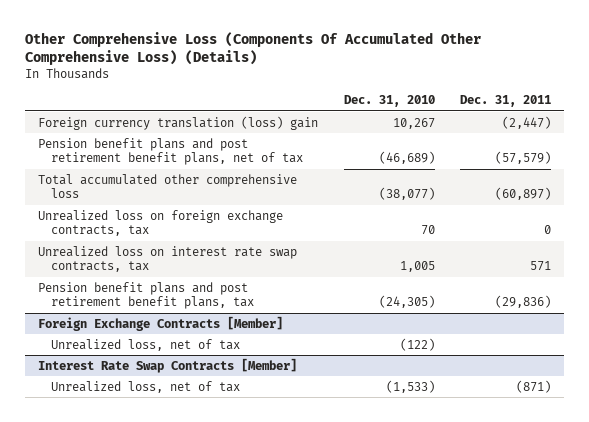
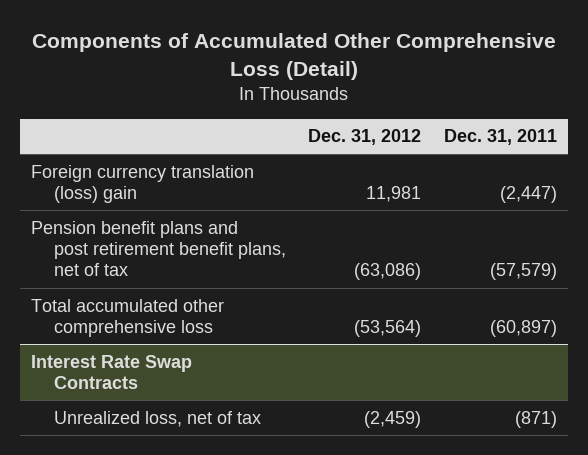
- Other Comprehensive Loss (Components Of Accumulated Other Comprehensive Loss) (Details)
+ Components of Accumulated Other Comprehensive Loss (Detail)
- | Dec. 31, 2010 | Dec. 31, 2011
+ | Dec. 31, 2012 | Dec. 31, 2011
- Unrealized loss on foreign exchange contracts, tax | 70 | 0
- Unrealized loss on interest rate swap contracts, tax | 1,005 | 571
- Pension benefit plans and post retirement benefit plans, tax | (24,305) | (29,836)
- Foreign Exchange Contracts [Member]
- Unrealized loss, net of tax | (122) |
- Interest Rate Swap Contracts [Member]
+ Interest Rate Swap Contracts

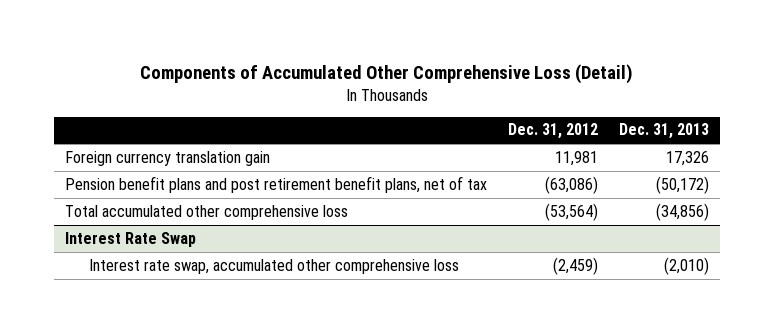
- | Dec. 31, 2012 | Dec. 31, 2011
+ | Dec. 31, 2012 | Dec. 31, 2013
- Foreign currency translation (loss) gain | 11,981 | (2,447)
+ Foreign currency translation gain | 11,981 | 17,326
- Interest Rate Swap Contracts
- Unrealized loss, net of tax | (2,459) | (871)
+ Interest Rate Swap
+ Interest rate swap, accumulated other comprehensive loss | (2,459) | (2,010)

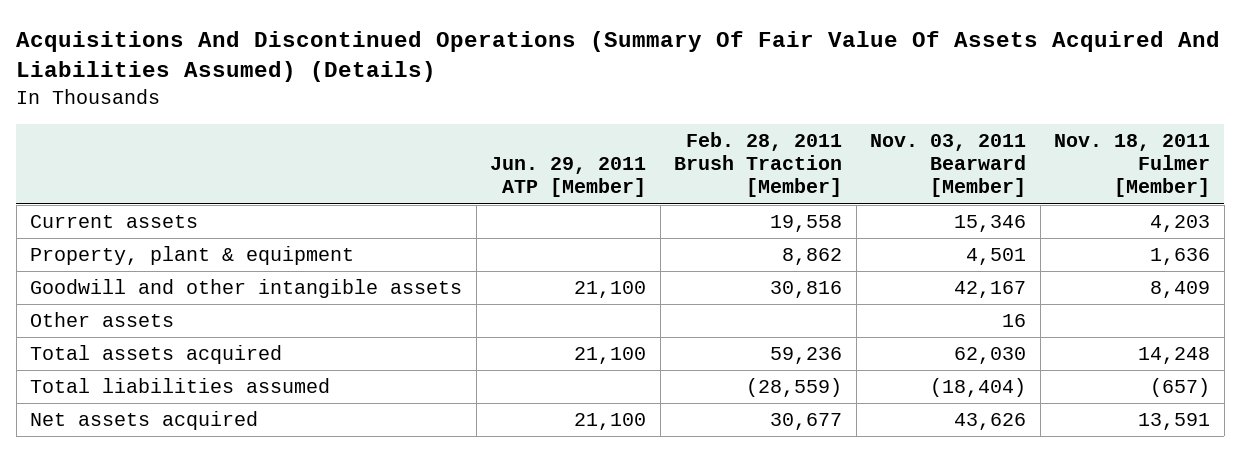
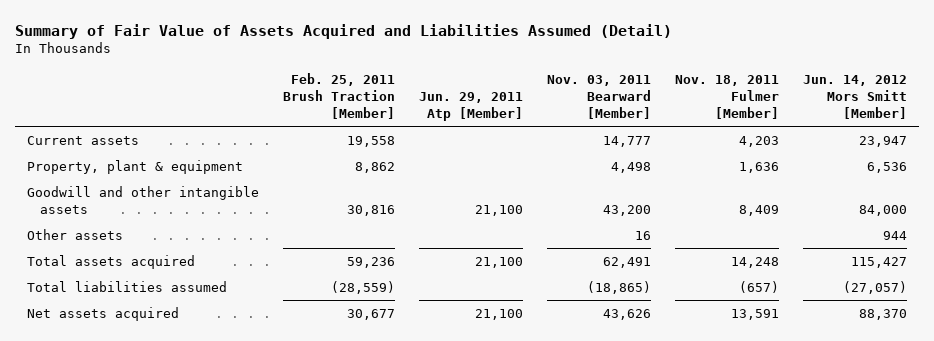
- Acquisitions And Discontinued Operations (Summary Of Fair Value Of Assets Acquired And Liabilities Assumed) (Details)
+ Summary of Fair Value of Assets Acquired and Liabilities Assumed (Detail)
- | Jun. 29, 2011 ATP [Member] | Feb. 28, 2011 Brush Traction [Member] | Nov. 03, 2011 Bearward [Member] | Nov. 18, 2011 Fulmer [Member]
+ | Feb. 25, 2011 Brush Traction [Member] | Jun. 29, 2011 Atp [Member] | Nov. 03, 2011 Bearward [Member] | Nov. 18, 2011 Fulmer [Member] | Jun. 14, 2012 Mors Smitt [Member]
- Current assets | | 19,558 | 15,346 | 4,203
- Property, plant & equipment | | 8,862 | 4,501 | 1,636
- Goodwill and other intangible assets | 21,100 | 30,816 | 42,167 | 8,409
+ Current assets | 19,558 | | 14,777 | 4,203 | 23,947
+ Property, plant & equipment | 8,862 | | 4,498 | 1,636 | 6,536
+ Goodwill and other intangible assets | 30,816 | 21,100 | 43,200 | 8,409 | 84,000
- Total assets acquired | 21,100 | 59,236 | 62,030 | 14,248
- Total liabilities assumed | | (28,559) | (18,404) | (657)
+ Total assets acquired | 59,236 | 21,100 | 62,491 | 14,248 | 115,427
+ Total liabilities assumed | (28,559) | | (18,865) | (657) | (27,057)

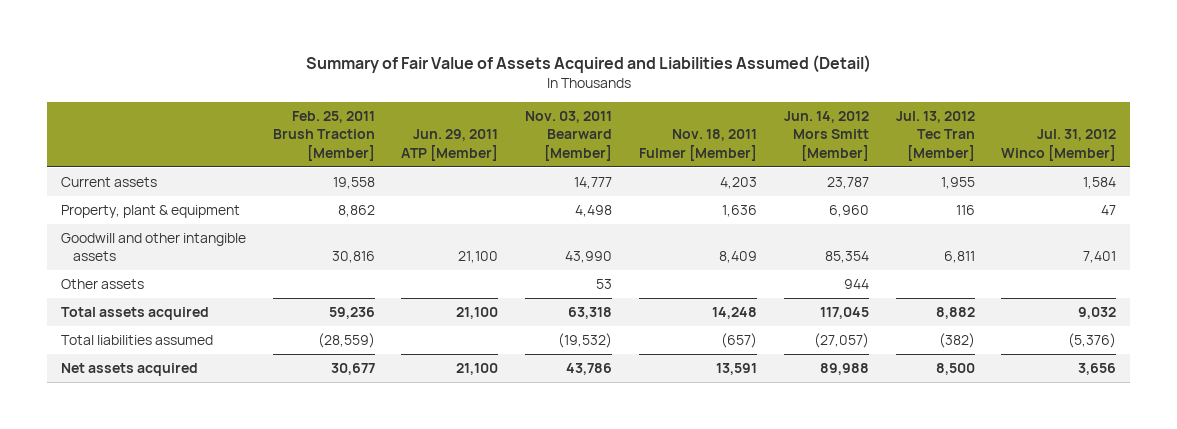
- | Feb. 25, 2011 Brush Traction [Member] | Jun. 29, 2011 Atp [Member] | Nov. 03, 2011 Bearward [Member] | Nov. 18, 2011 Fulmer [Member] | Jun. 14, 2012 Mors Smitt [Member]
+ | Feb. 25, 2011 Brush Traction [Member] | Jun. 29, 2011 ATP [Member] | Nov. 03, 2011 Bearward [Member] | Nov. 18, 2011 Fulmer [Member] | Jun. 14, 2012 Mors Smitt [Member] | Jul. 13, 2012 Tec Tran [Member] | Jul. 31, 2012 Winco [Member]
- Current assets | 19,558 | | 14,777 | 4,203 | 23,947
- Property, plant & equipment | 8,862 | | 4,498 | 1,636 | 6,536
- Goodwill and other intangible assets | 30,816 | 21,100 | 43,200 | 8,409 | 84,000
- Other assets | | | 16 | | 944
- Total assets acquired | 59,236 | 21,100 | 62,491 | 14,248 | 115,427
- Total liabilities assumed | (28,559) | | (18,865) | (657) | (27,057)
- Net assets acquired | 30,677 | 21,100 | 43,626 | 13,591 | 88,370
+ Current assets | 19,558 | | 14,777 | 4,203 | 23,787 | 1,955 | 1,584
+ Property, plant & equipment | 8,862 | | 4,498 | 1,636 | 6,960 | 116 | 47
+ Goodwill and other intangible assets | 30,816 | 21,100 | 43,990 | 8,409 | 85,354 | 6,811 | 7,401
+ Other assets | | | 53 | | 944 | |
+ Total assets acquired | 59,236 | 21,100 | 63,318 | 14,248 | 117,045 | 8,882 | 9,032
+ Total liabilities assumed | (28,559) | | (19,532) | (657) | (27,057) | (382) | (5,376)
+ Net assets acquired | 30,677 | 21,100 | 43,786 | 13,591 | 89,988 | 8,500 | 3,656

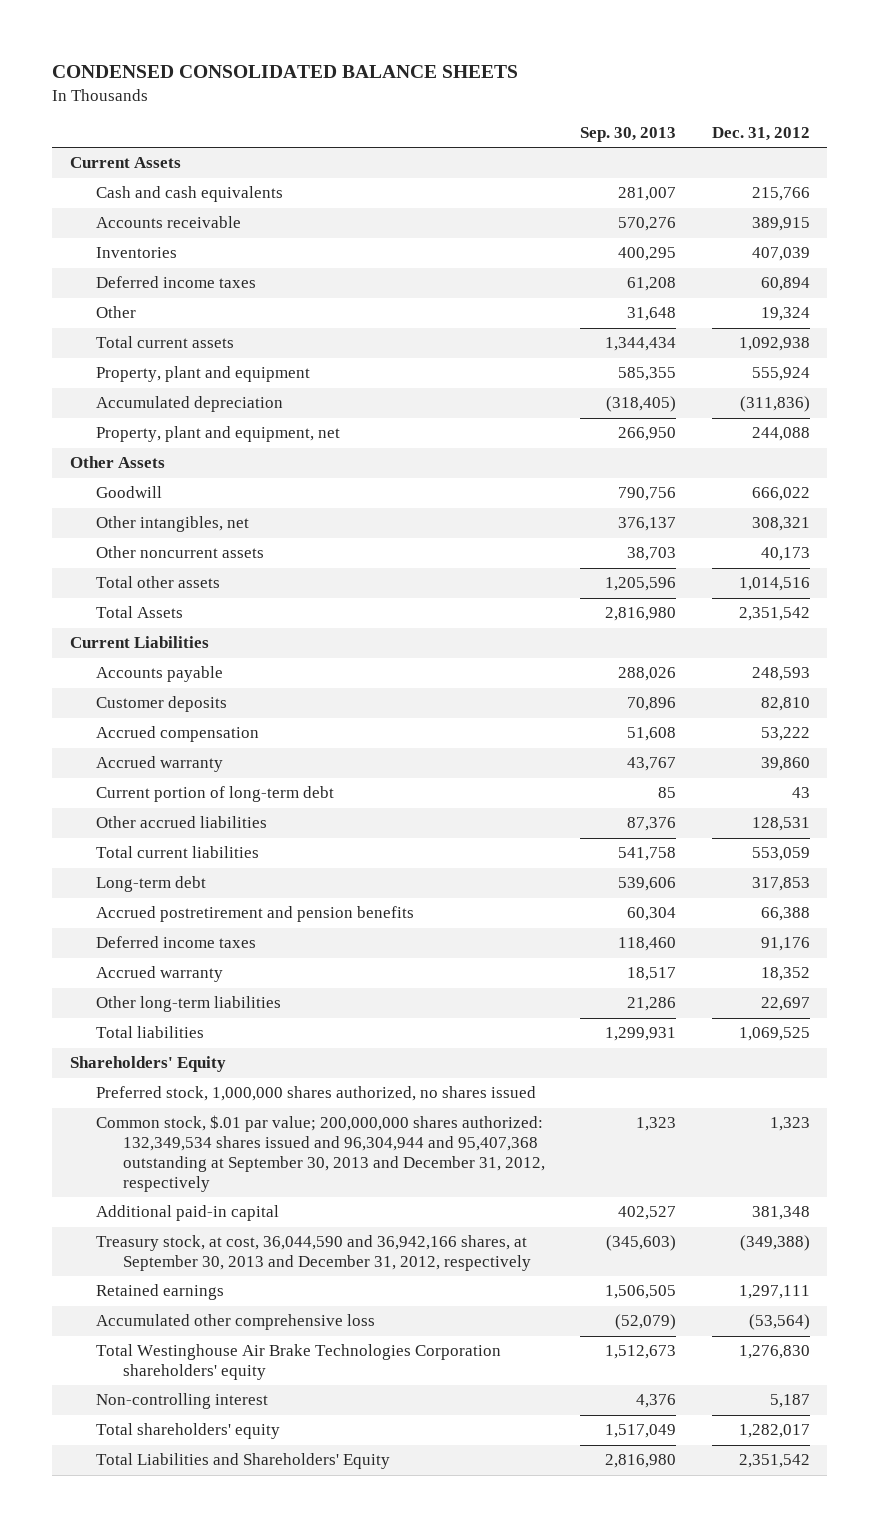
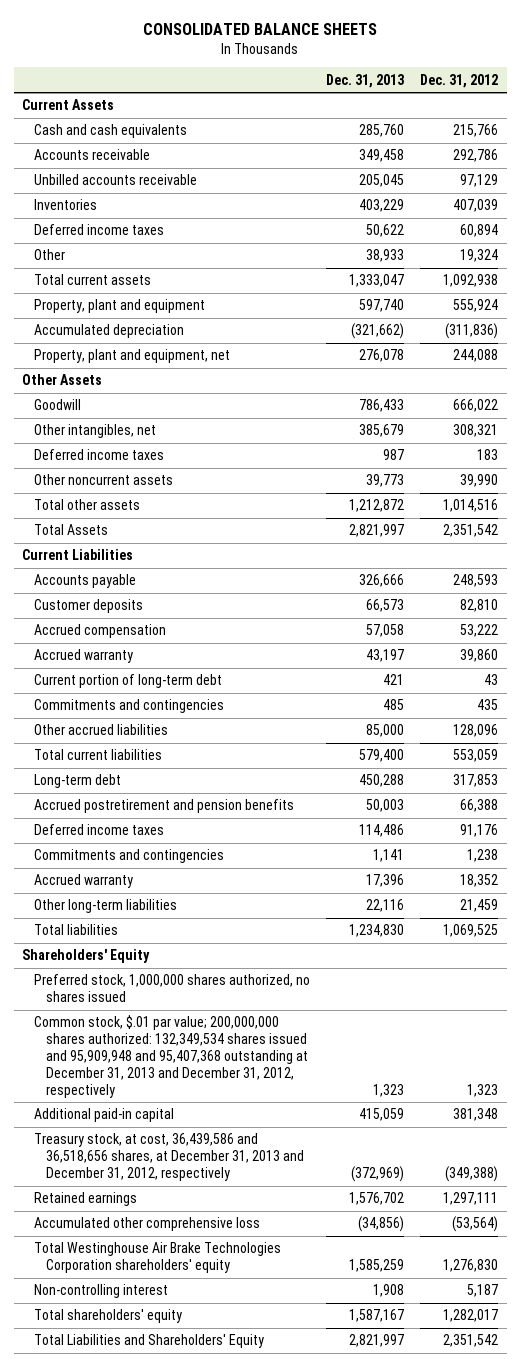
- CONDENSED CONSOLIDATED BALANCE SHEETS
+ CONSOLIDATED BALANCE SHEETS
- | Sep. 30, 2013 | Dec. 31, 2012
+ | Dec. 31, 2013 | Dec. 31, 2012
- Accounts receivable | 570,276 | 389,915
+ Accounts receivable | 349,458 | 292,786
+ Unbilled accounts receivable | 205,045 | 97,129
- Other noncurrent assets | 38,703 | 40,173
+ Deferred income taxes | 987 | 183
+ Other noncurrent assets | 39,773 | 39,990
- Other accrued liabilities | 87,376 | 128,531
+ Commitments and contingencies | 485 | 435
+ Other accrued liabilities | 85,000 | 128,096
+ Commitments and contingencies | 1,141 | 1,238
- Other long-term liabilities | 21,286 | 22,697
+ Other long-term liabilities | 22,116 | 21,459
- Common stock, $.01 par value; 200,000,000 shares authorized: 132,349,534 shares issued and 96,304,944 and 95,407,368 outstanding at September 30, 2013 and December 31, 2012, respectively | 1,323 | 1,323
+ Common stock, $.01 par value; 200,000,000 shares authorized: 132,349,534 shares issued and 95,909,948 and 95,407,368 outstanding at December 31, 2013 and December 31, 2012, respectively | 1,323 | 1,323
- Treasury stock, at cost, 36,044,590 and 36,942,166 shares, at September 30, 2013 and December 31, 2012, respectively | (345,603) | (349,388)
+ Treasury stock, at cost, 36,439,586 and 36,518,656 shares, at December 31, 2013 and December 31, 2012, respectively | (372,969) | (349,388)

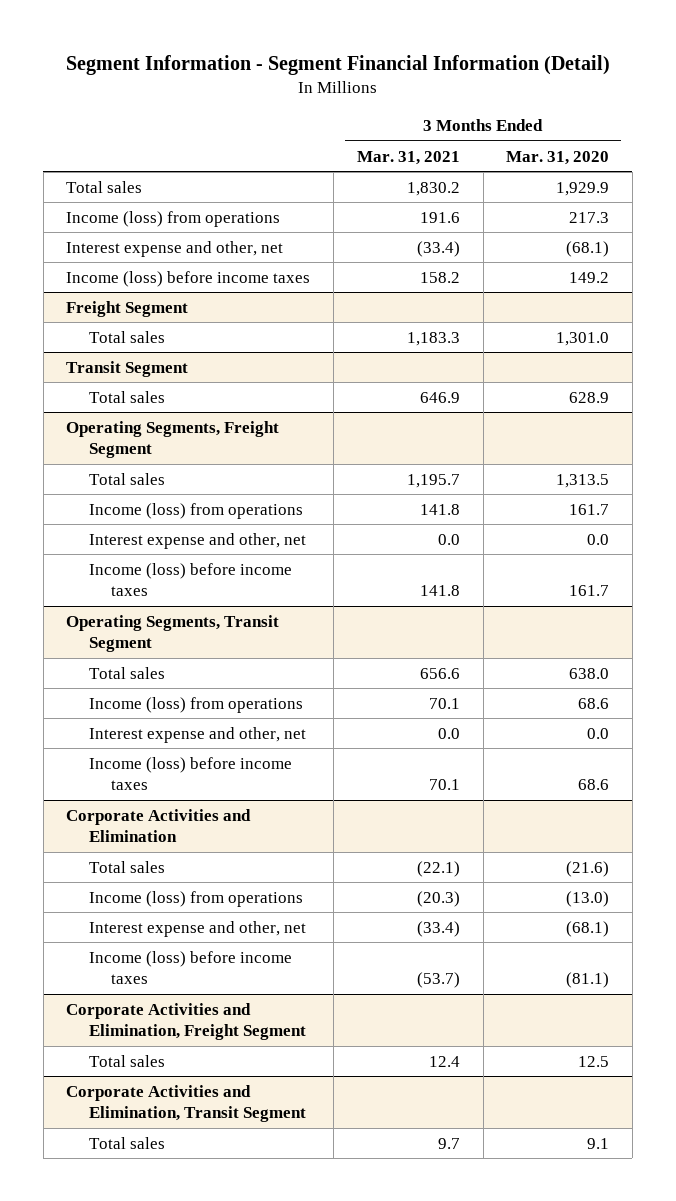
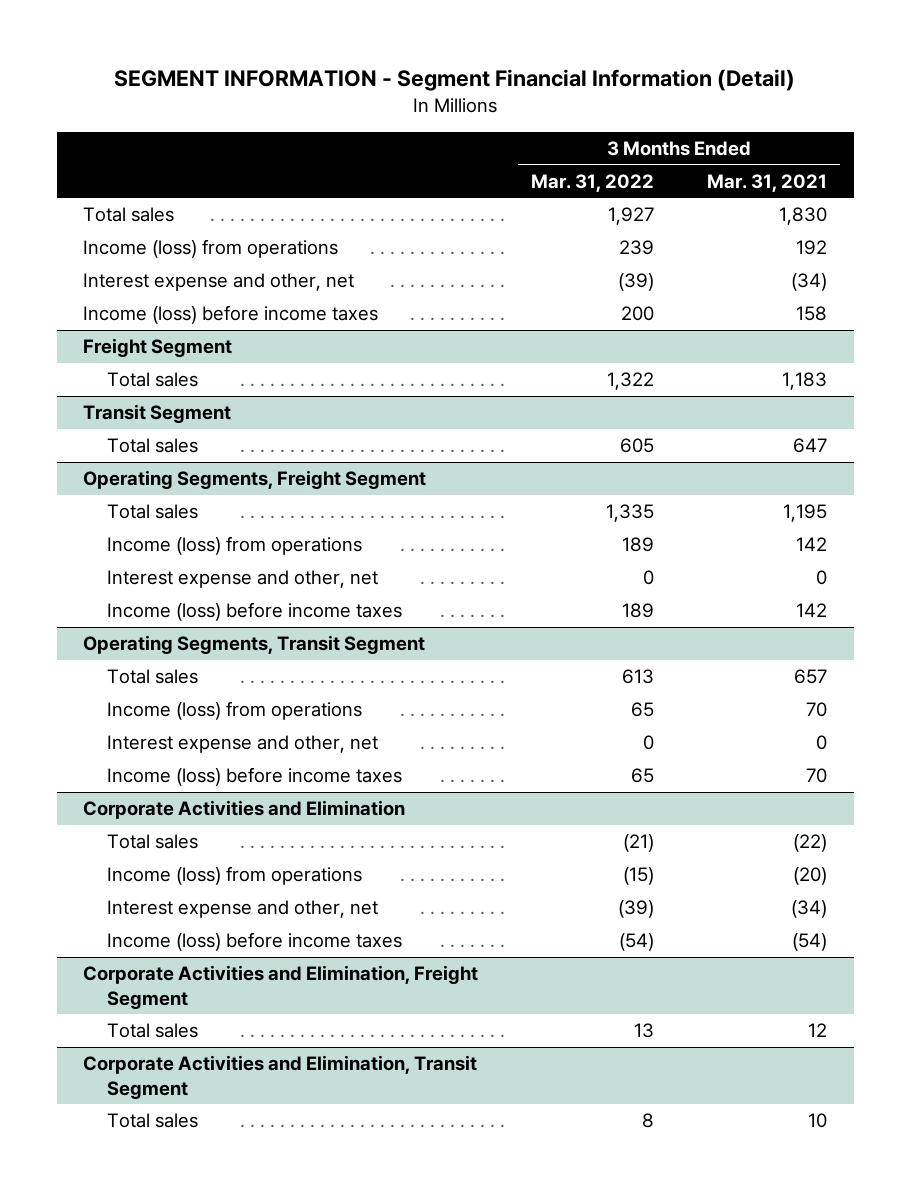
- Segment Information - Segment Financial Information (Detail)
+ SEGMENT INFORMATION - Segment Financial Information (Detail)
- | 3 Months Ended Mar. 31, 2021 | 3 Months Ended Mar. 31, 2020
+ | 3 Months Ended Mar. 31, 2022 | 3 Months Ended Mar. 31, 2021
- Total sales | 1,830.2 | 1,929.9
- Income (loss) from operations | 191.6 | 217.3
- Interest expense and other, net | (33.4) | (68.1)
- Income (loss) before income taxes | 158.2 | 149.2
+ Total sales | 1,927 | 1,830
+ Income (loss) from operations | 239 | 192
+ Interest expense and other, net | (39) | (34)
+ Income (loss) before income taxes | 200 | 158
@ Freight Segment
- Total sales | 1,183.3 | 1,301.0
+ Total sales | 1,322 | 1,183
@ Transit Segment
- Total sales | 646.9 | 628.9
+ Total sales | 605 | 647
@ Operating Segments, Freight Segment
- Total sales | 1,195.7 | 1,313.5
- Income (loss) from operations | 141.8 | 161.7
- Interest expense and other, net | 0.0 | 0.0
- Income (loss) before income taxes | 141.8 | 161.7
+ Total sales | 1,335 | 1,195
+ Income (loss) from operations | 189 | 142
+ Interest expense and other, net | 0 | 0
+ Income (loss) before income taxes | 189 | 142
@ Operating Segments, Transit Segment
- Total sales | 656.6 | 638.0
- Income (loss) from operations | 70.1 | 68.6
- Interest expense and other, net | 0.0 | 0.0
- Income (loss) before income taxes | 70.1 | 68.6
+ Total sales | 613 | 657
+ Income (loss) from operations | 65 | 70
+ Interest expense and other, net | 0 | 0
+ Income (loss) before income taxes | 65 | 70
@ Corporate Activities and Elimination
- Total sales | (22.1) | (21.6)
- Income (loss) from operations | (20.3) | (13.0)
- Interest expense and other, net | (33.4) | (68.1)
- Income (loss) before income taxes | (53.7) | (81.1)
+ Total sales | (21) | (22)
+ Income (loss) from operations | (15) | (20)
+ Interest expense and other, net | (39) | (34)
+ Income (loss) before income taxes | (54) | (54)
@ Corporate Activities and Elimination, Freight Segment
- Total sales | 12.4 | 12.5
+ Total sales | 13 | 12
@ Corporate Activities and Elimination, Transit Segment
- Total sales | 9.7 | 9.1
+ Total sales | 8 | 10

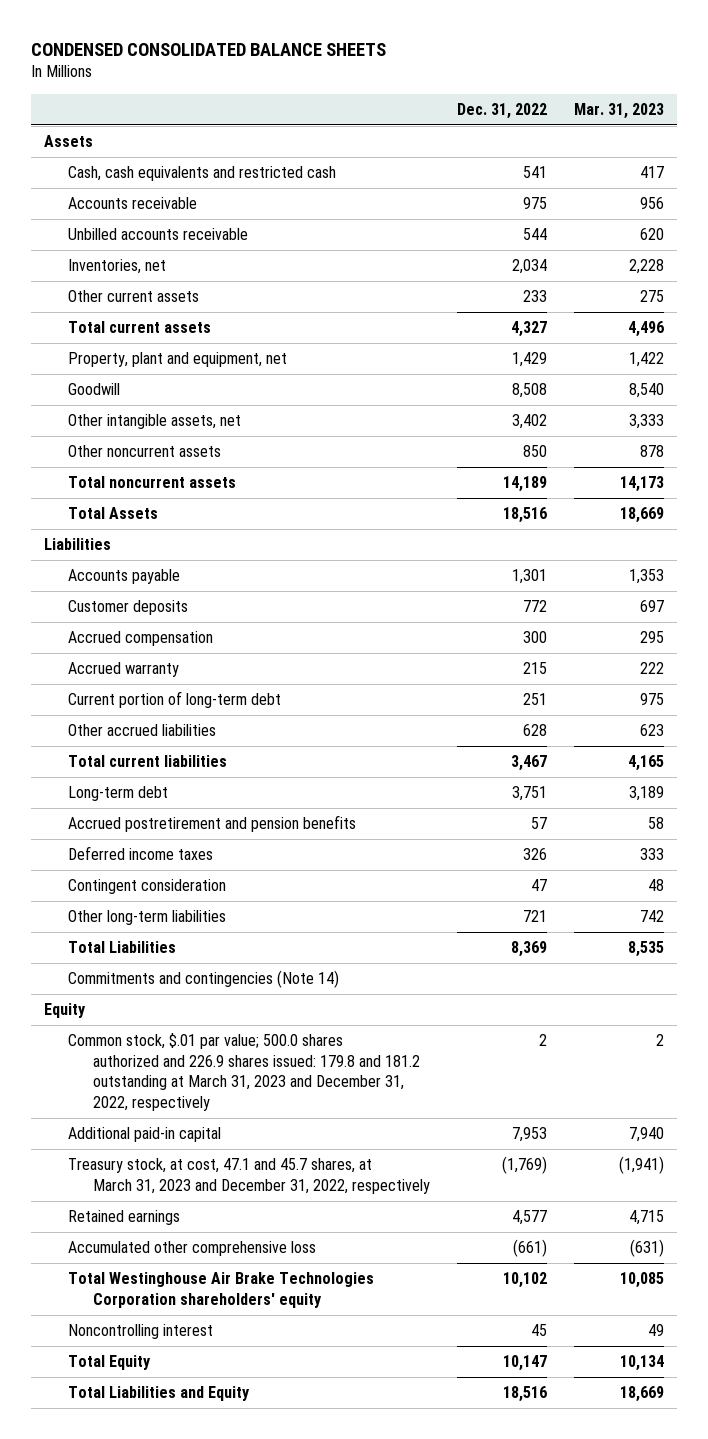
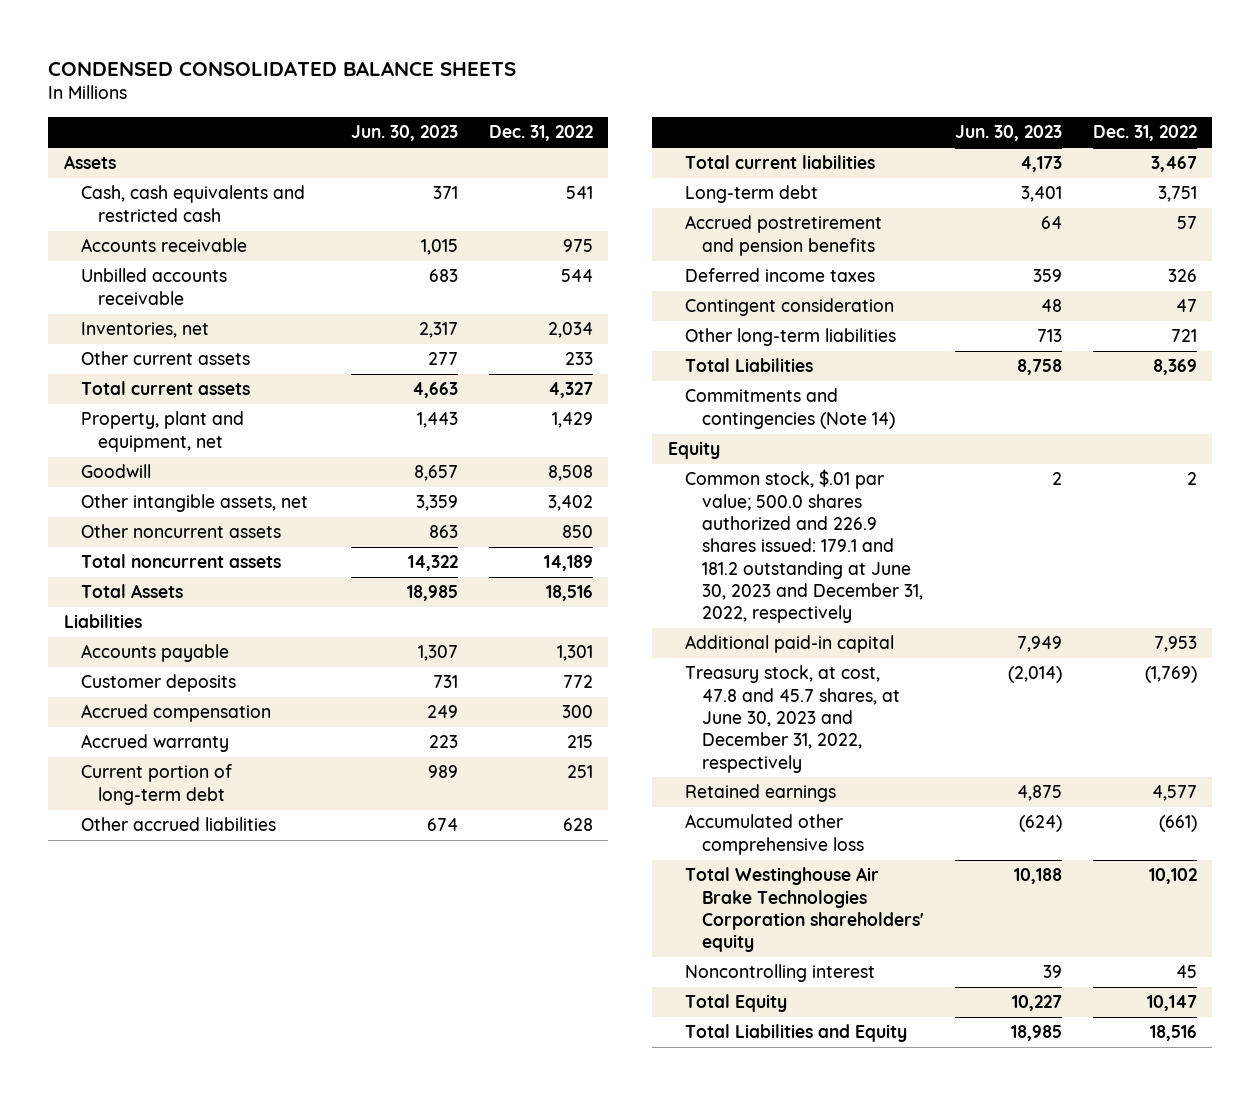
- | Dec. 31, 2022 | Mar. 31, 2023
+ | Jun. 30, 2023 | Dec. 31, 2022
- Common stock, $.01 par value; 500.0 shares authorized and 226.9 shares issued: 179.8 and 181.2 outstanding at March 31, 2023 and December 31, 2022, respectively | 2 | 2
+ Common stock, $.01 par value; 500.0 shares authorized and 226.9 shares issued: 179.1 and 181.2 outstanding at June 30, 2023 and December 31, 2022, respectively | 2 | 2
- Treasury stock, at cost, 47.1 and 45.7 shares, at March 31, 2023 and December 31, 2022, respectively | (1,769) | (1,941)
+ Treasury stock, at cost, 47.8 and 45.7 shares, at June 30, 2023 and December 31, 2022, respectively | (2,014) | (1,769)

